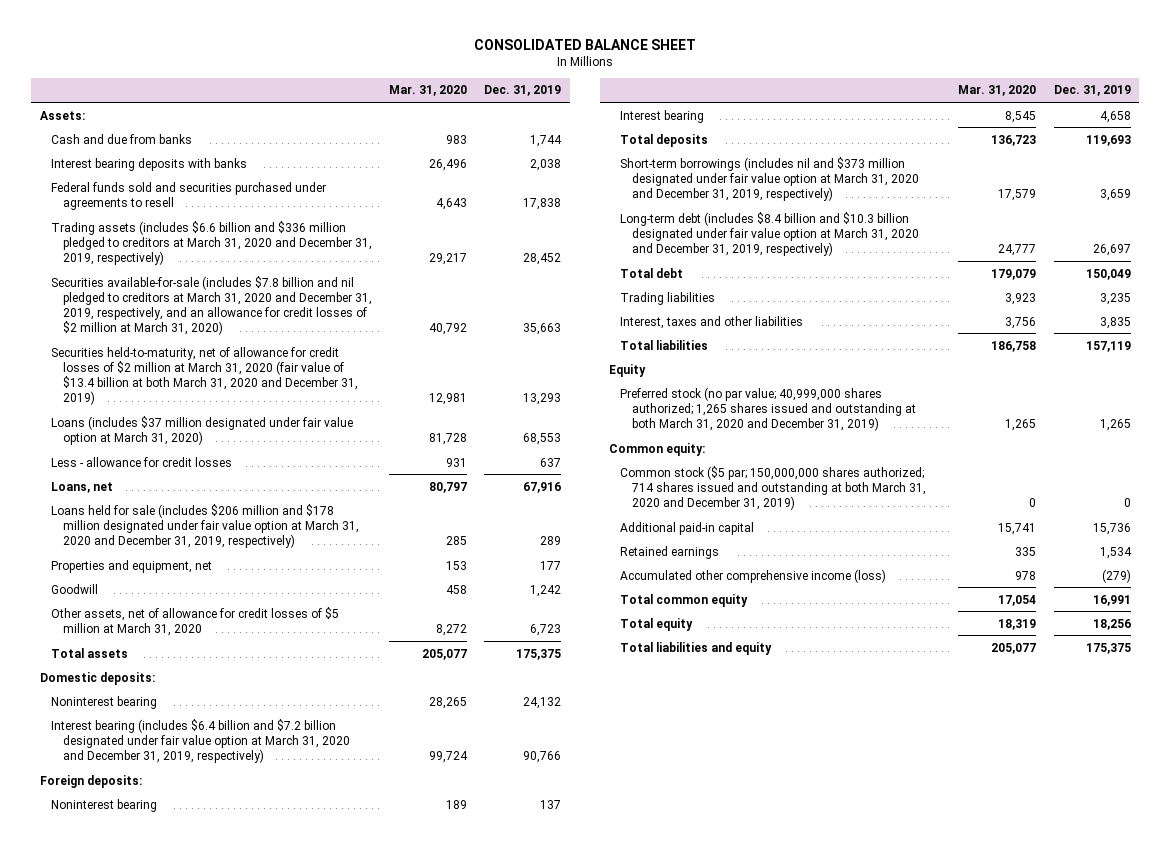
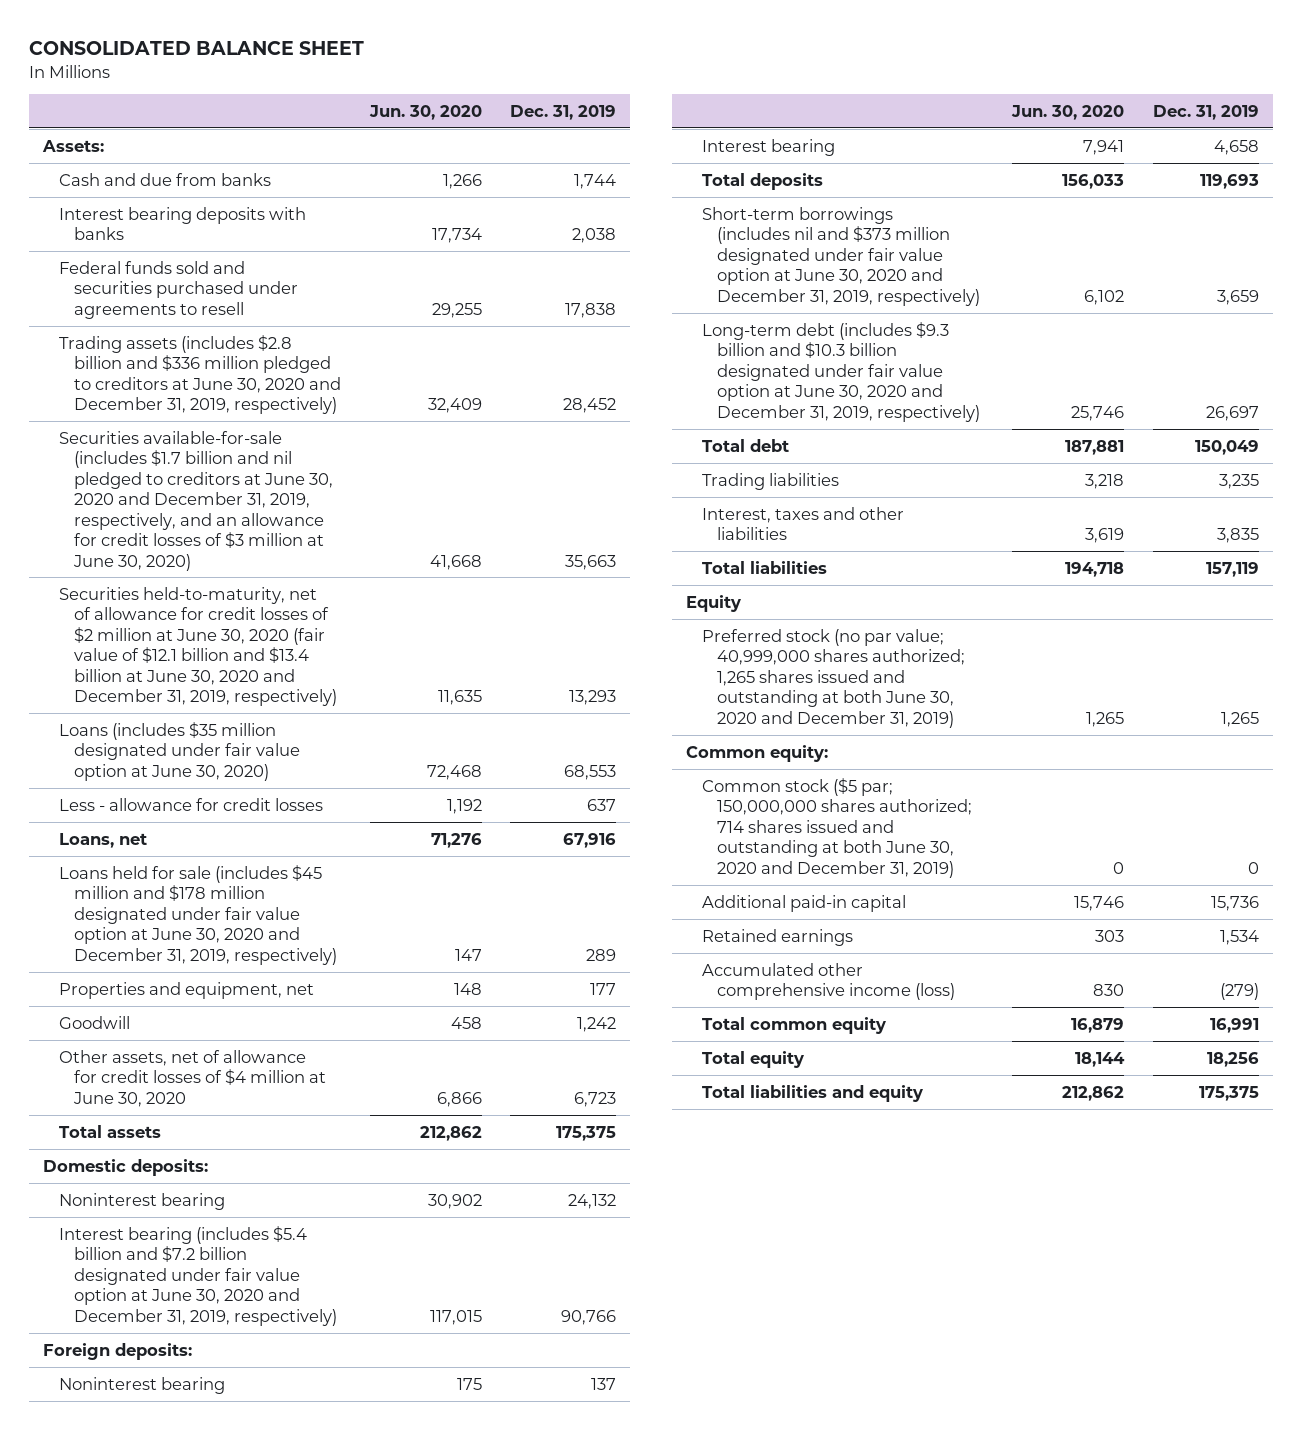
- | Mar. 31, 2020 | Dec. 31, 2019
+ | Jun. 30, 2020 | Dec. 31, 2019
- Trading assets (includes $6.6 billion and $336 million pledged to creditors at March 31, 2020 and December 31, 2019, respectively) | 29,217 | 28,452
- Securities available-for-sale (includes $7.8 billion and nil pledged to creditors at March 31, 2020 and December 31, 2019, respectively, and an allowance for credit losses of $2 million at March 31, 2020) | 40,792 | 35,663
- Securities held-to-maturity, net of allowance for credit losses of $2 million at March 31, 2020 (fair value of $13.4 billion at both March 31, 2020 and December 31, 2019) | 12,981 | 13,293
- Loans (includes $37 million designated under fair value option at March 31, 2020) | 81,728 | 68,553
+ Trading assets (includes $2.8 billion and $336 million pledged to creditors at June 30, 2020 and December 31, 2019, respectively) | 32,409 | 28,452
+ Securities available-for-sale (includes $1.7 billion and nil pledged to creditors at June 30, 2020 and December 31, 2019, respectively, and an allowance for credit losses of $3 million at June 30, 2020) | 41,668 | 35,663
+ Securities held-to-maturity, net of allowance for credit losses of $2 million at June 30, 2020 (fair value of $12.1 billion and $13.4 billion at June 30, 2020 and December 31, 2019, respectively) | 11,635 | 13,293
+ Loans (includes $35 million designated under fair value option at June 30, 2020) | 72,468 | 68,553
- Loans held for sale (includes $206 million and $178 million designated under fair value option at March 31, 2020 and December 31, 2019, respectively) | 285 | 289
+ Loans held for sale (includes $45 million and $178 million designated under fair value option at June 30, 2020 and December 31, 2019, respectively) | 147 | 289
- Other assets, net of allowance for credit losses of $5 million at March 31, 2020 | 8,272 | 6,723
+ Other assets, net of allowance for credit losses of $4 million at June 30, 2020 | 6,866 | 6,723
- Interest bearing (includes $6.4 billion and $7.2 billion designated under fair value option at March 31, 2020 and December 31, 2019, respectively) | 99,724 | 90,766
+ Interest bearing (includes $5.4 billion and $7.2 billion designated under fair value option at June 30, 2020 and December 31, 2019, respectively) | 117,015 | 90,766
- Short-term borrowings (includes nil and $373 million designated under fair value option at March 31, 2020 and December 31, 2019, respectively) | 17,579 | 3,659
- Long-term debt (includes $8.4 billion and $10.3 billion designated under fair value option at March 31, 2020 and December 31, 2019, respectively) | 24,777 | 26,697
+ Short-term borrowings (includes nil and $373 million designated under fair value option at June 30, 2020 and December 31, 2019, respectively) | 6,102 | 3,659
+ Long-term debt (includes $9.3 billion and $10.3 billion designated under fair value option at June 30, 2020 and December 31, 2019, respectively) | 25,746 | 26,697
- Preferred stock (no par value; 40,999,000 shares authorized; 1,265 shares issued and outstanding at both March 31, 2020 and December 31, 2019) | 1,265 | 1,265
+ Preferred stock (no par value; 40,999,000 shares authorized; 1,265 shares issued and outstanding at both June 30, 2020 and December 31, 2019) | 1,265 | 1,265
- Common stock ($5 par; 150,000,000 shares authorized; 714 shares issued and outstanding at both March 31, 2020 and December 31, 2019) | 0 | 0
+ Common stock ($5 par; 150,000,000 shares authorized; 714 shares issued and outstanding at both June 30, 2020 and December 31, 2019) | 0 | 0

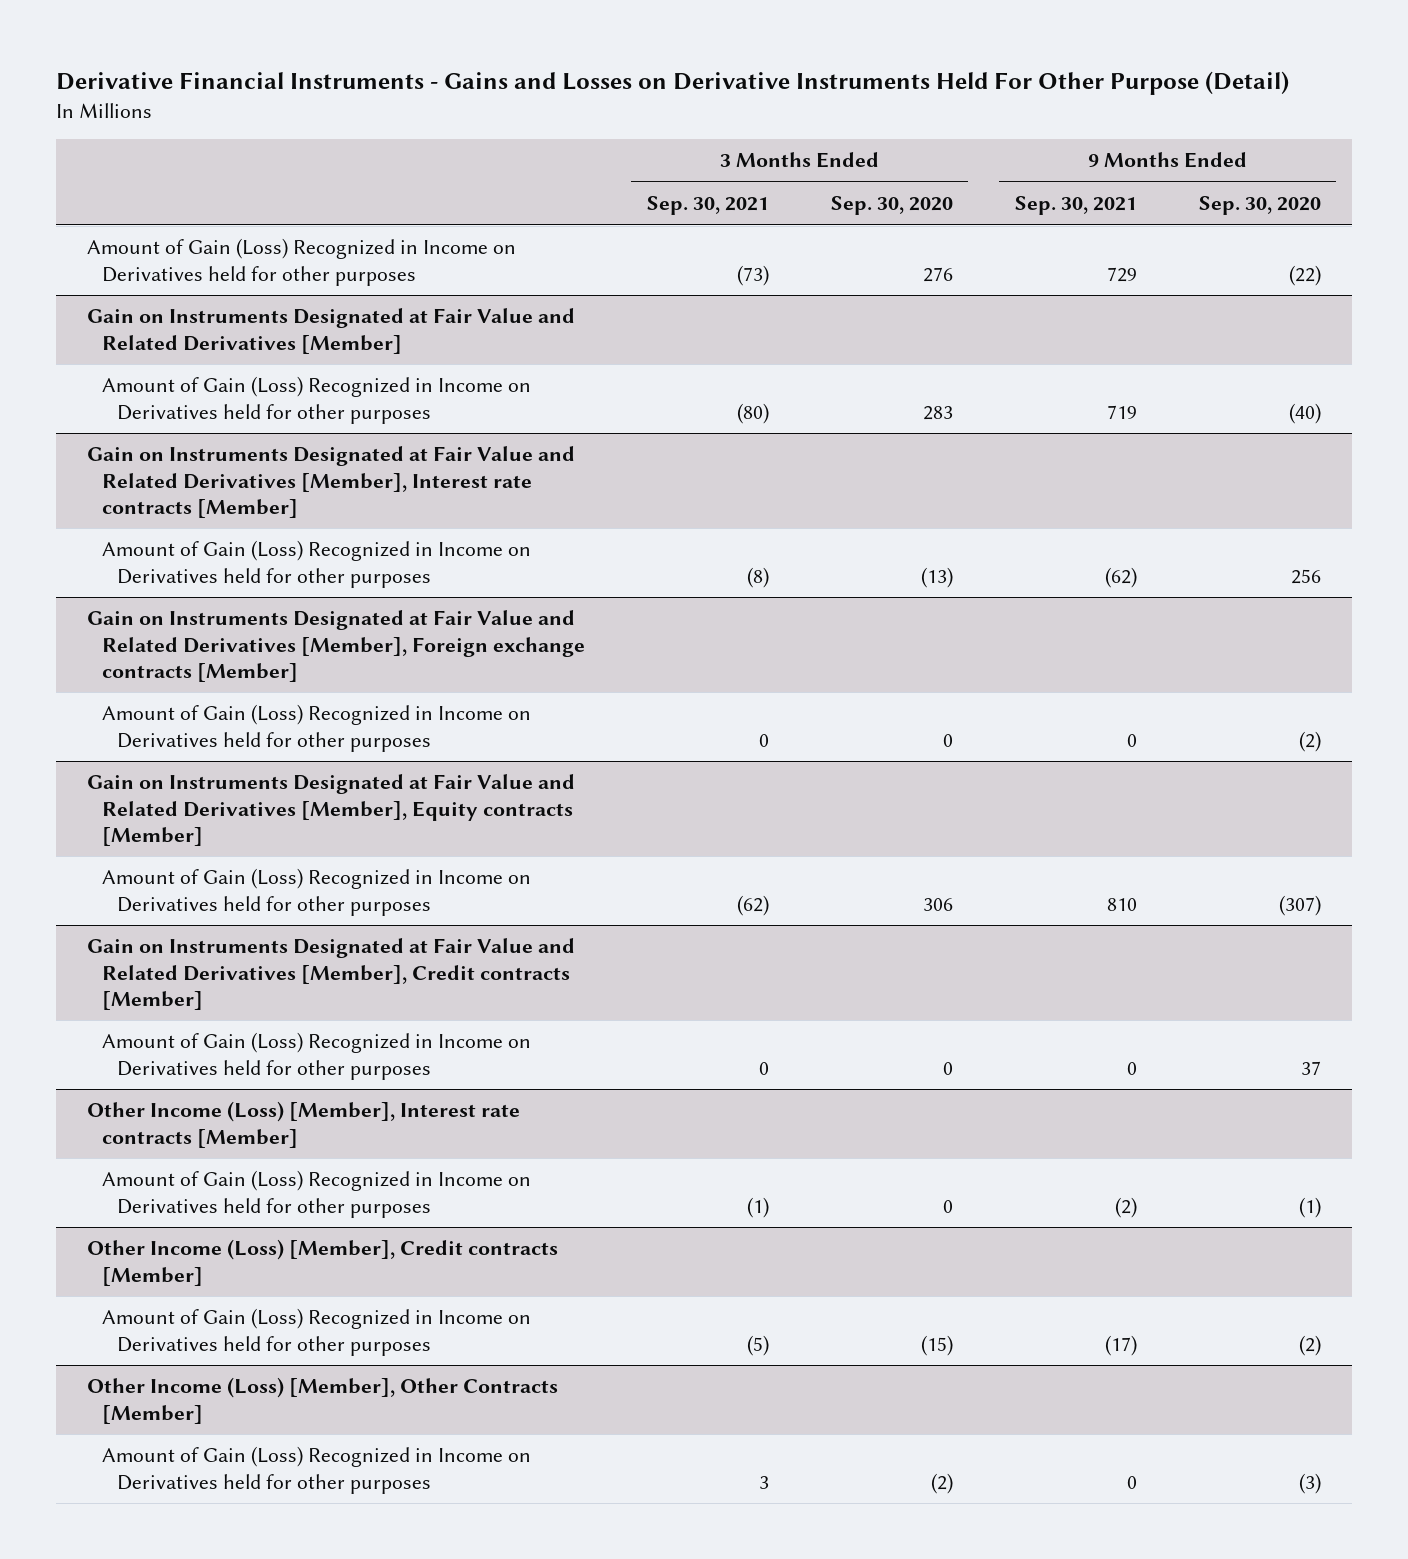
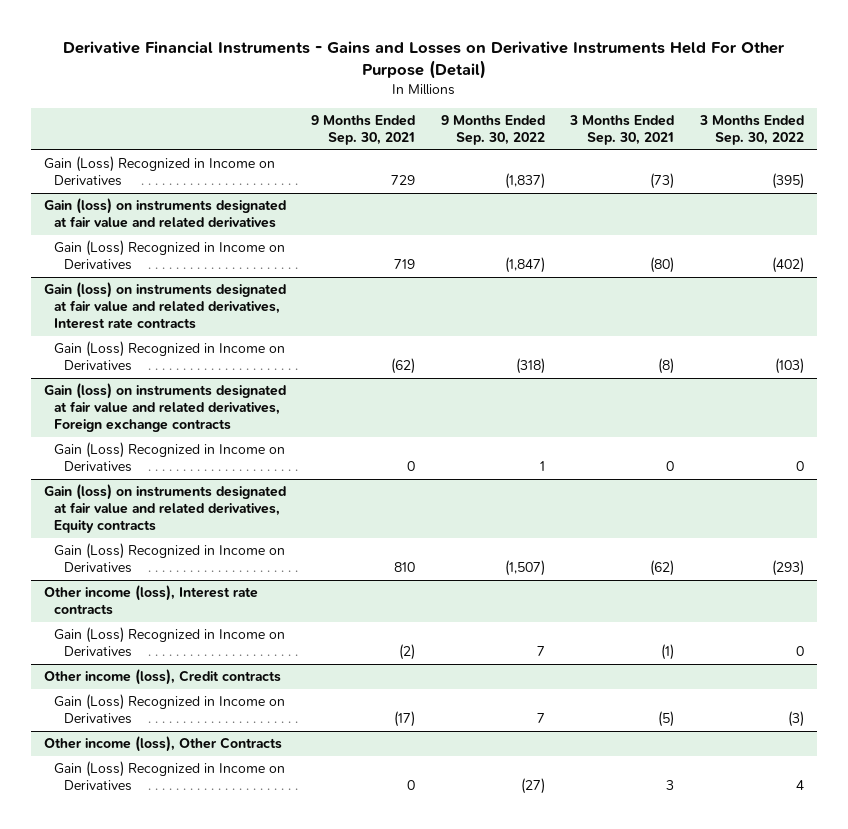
- | 3 Months Ended Sep. 30, 2021 | 3 Months Ended Sep. 30, 2020 | 9 Months Ended Sep. 30, 2021 | 9 Months Ended Sep. 30, 2020
+ | 9 Months Ended Sep. 30, 2021 | 9 Months Ended Sep. 30, 2022 | 3 Months Ended Sep. 30, 2021 | 3 Months Ended Sep. 30, 2022
- Amount of Gain (Loss) Recognized in Income on Derivatives held for other purposes | (73) | 276 | 729 | (22)
- Gain on Instruments Designated at Fair Value and Related Derivatives [Member]
- Amount of Gain (Loss) Recognized in Income on Derivatives held for other purposes | (80) | 283 | 719 | (40)
- Gain on Instruments Designated at Fair Value and Related Derivatives [Member], Interest rate contracts [Member]
- Amount of Gain (Loss) Recognized in Income on Derivatives held for other purposes | (8) | (13) | (62) | 256
- Gain on Instruments Designated at Fair Value and Related Derivatives [Member], Foreign exchange contracts [Member]
- Amount of Gain (Loss) Recognized in Income on Derivatives held for other purposes | 0 | 0 | 0 | (2)
- Gain on Instruments Designated at Fair Value and Related Derivatives [Member], Equity contracts [Member]
- Amount of Gain (Loss) Recognized in Income on Derivatives held for other purposes | (62) | 306 | 810 | (307)
- Gain on Instruments Designated at Fair Value and Related Derivatives [Member], Credit contracts [Member]
- Amount of Gain (Loss) Recognized in Income on Derivatives held for other purposes | 0 | 0 | 0 | 37
- Other Income (Loss) [Member], Interest rate contracts [Member]
- Amount of Gain (Loss) Recognized in Income on Derivatives held for other purposes | (1) | 0 | (2) | (1)
- Other Income (Loss) [Member], Credit contracts [Member]
- Amount of Gain (Loss) Recognized in Income on Derivatives held for other purposes | (5) | (15) | (17) | (2)
- Other Income (Loss) [Member], Other Contracts [Member]
- Amount of Gain (Loss) Recognized in Income on Derivatives held for other purposes | 3 | (2) | 0 | (3)
+ Gain (Loss) Recognized in Income on Derivatives | 729 | (1,837) | (73) | (395)
+ Gain (loss) on instruments designated at fair value and related derivatives
+ Gain (Loss) Recognized in Income on Derivatives | 719 | (1,847) | (80) | (402)
+ Gain (loss) on instruments designated at fair value and related derivatives, Interest rate contracts
+ Gain (Loss) Recognized in Income on Derivatives | (62) | (318) | (8) | (103)
+ Gain (loss) on instruments designated at fair value and related derivatives, Foreign exchange contracts
+ Gain (Loss) Recognized in Income on Derivatives | 0 | 1 | 0 | 0
+ Gain (loss) on instruments designated at fair value and related derivatives, Equity contracts
+ Gain (Loss) Recognized in Income on Derivatives | 810 | (1,507) | (62) | (293)
+ Other income (loss), Interest rate contracts
+ Gain (Loss) Recognized in Income on Derivatives | (2) | 7 | (1) | 0
+ Other income (loss), Credit contracts
+ Gain (Loss) Recognized in Income on Derivatives | (17) | 7 | (5) | (3)
+ Other income (loss), Other Contracts
+ Gain (Loss) Recognized in Income on Derivatives | 0 | (27) | 3 | 4

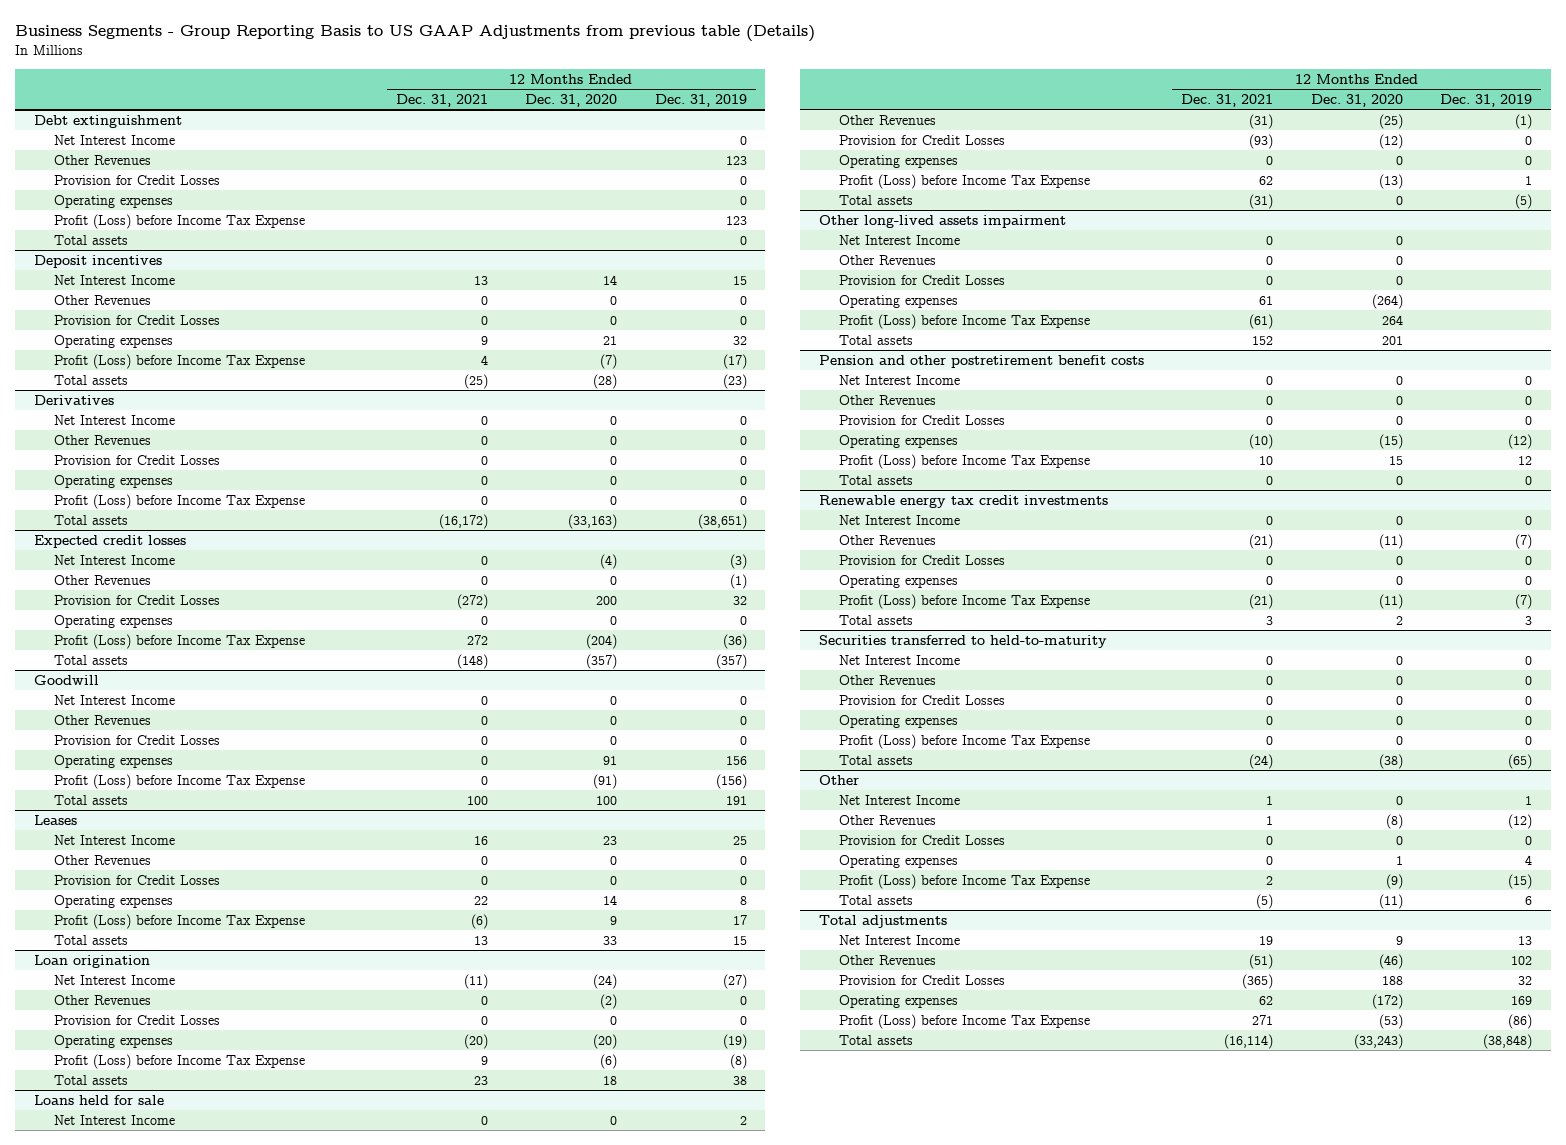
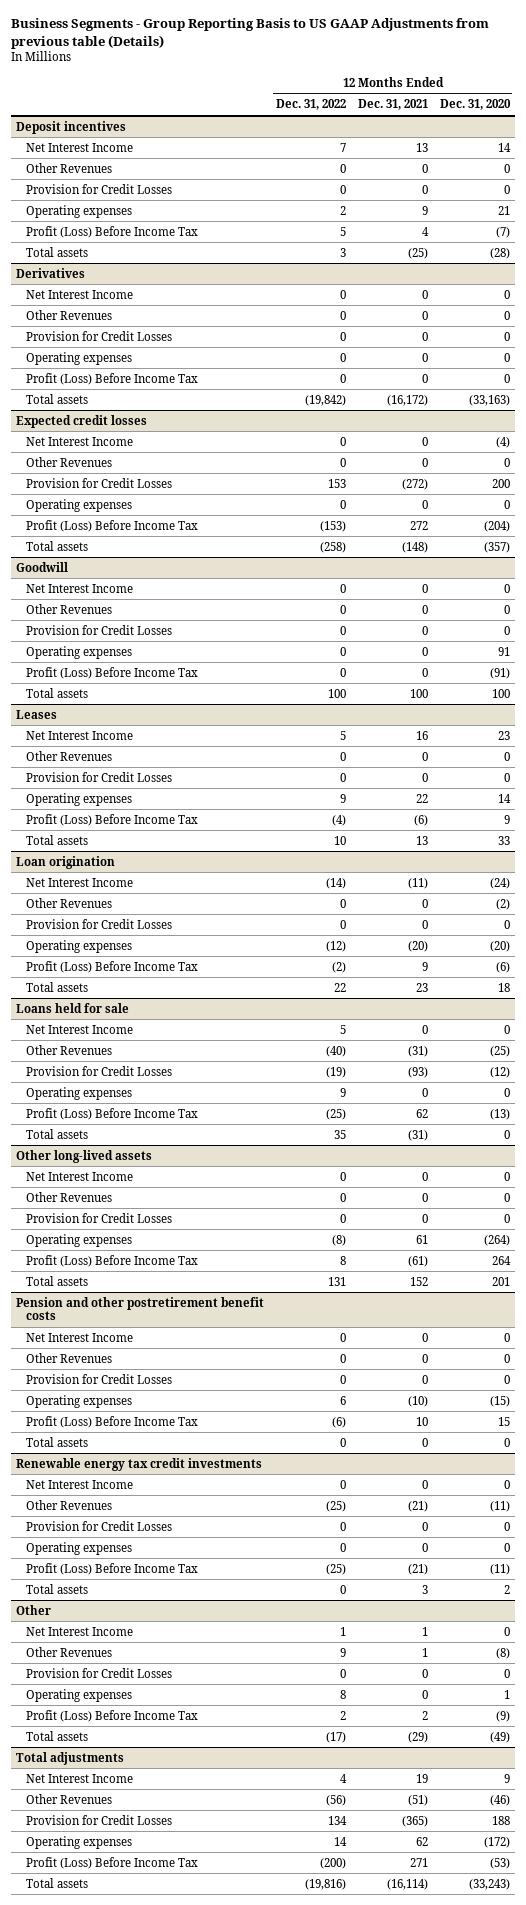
- | 12 Months Ended Dec. 31, 2021 | 12 Months Ended Dec. 31, 2020 | 12 Months Ended Dec. 31, 2019
+ | 12 Months Ended Dec. 31, 2022 | 12 Months Ended Dec. 31, 2021 | 12 Months Ended Dec. 31, 2020
- Debt extinguishment
- Net Interest Income | | | 0
- Other Revenues | | | 123
- Provision for Credit Losses | | | 0
- Operating expenses | | | 0
- Profit (Loss) before Income Tax Expense | | | 123
- Total assets | | | 0
@ Deposit incentives
- Profit (Loss) before Income Tax Expense | 4 | (7) | (17)
+ Profit (Loss) Before Income Tax | 5 | 4 | (7)
@ Derivatives
- Profit (Loss) before Income Tax Expense | 0 | 0 | 0
+ Profit (Loss) Before Income Tax | 0 | 0 | 0
@ Expected credit losses
- Profit (Loss) before Income Tax Expense | 272 | (204) | (36)
+ Profit (Loss) Before Income Tax | (153) | 272 | (204)
@ Goodwill
- Profit (Loss) before Income Tax Expense | 0 | (91) | (156)
+ Profit (Loss) Before Income Tax | 0 | 0 | (91)
@ Leases
- Profit (Loss) before Income Tax Expense | (6) | 9 | 17
+ Profit (Loss) Before Income Tax | (4) | (6) | 9
@ Loan origination
- Profit (Loss) before Income Tax Expense | 9 | (6) | (8)
+ Profit (Loss) Before Income Tax | (2) | 9 | (6)
@ Loans held for sale
- Profit (Loss) before Income Tax Expense | 62 | (13) | 1
+ Profit (Loss) Before Income Tax | (25) | 62 | (13)
- Other long-lived assets impairment
+ Other long-lived assets
- Profit (Loss) before Income Tax Expense | (61) | 264 |
+ Profit (Loss) Before Income Tax | 8 | (61) | 264
@ Pension and other postretirement benefit costs
- Profit (Loss) before Income Tax Expense | 10 | 15 | 12
+ Profit (Loss) Before Income Tax | (6) | 10 | 15
@ Renewable energy tax credit investments
- Profit (Loss) before Income Tax Expense | (21) | (11) | (7)
+ Profit (Loss) Before Income Tax | (25) | (21) | (11)
- Securities transferred to held-to-maturity
- Net Interest Income | 0 | 0 | 0
- Other Revenues | 0 | 0 | 0
- Provision for Credit Losses | 0 | 0 | 0
- Operating expenses | 0 | 0 | 0
- Profit (Loss) before Income Tax Expense | 0 | 0 | 0
- Total assets | (24) | (38) | (65)
@ Other
- Profit (Loss) before Income Tax Expense | 2 | (9) | (15)
- Total assets | (5) | (11) | 6
+ Profit (Loss) Before Income Tax | 2 | 2 | (9)
+ Total assets | (17) | (29) | (49)
@ Total adjustments
- Profit (Loss) before Income Tax Expense | 271 | (53) | (86)
+ Profit (Loss) Before Income Tax | (200) | 271 | (53)

